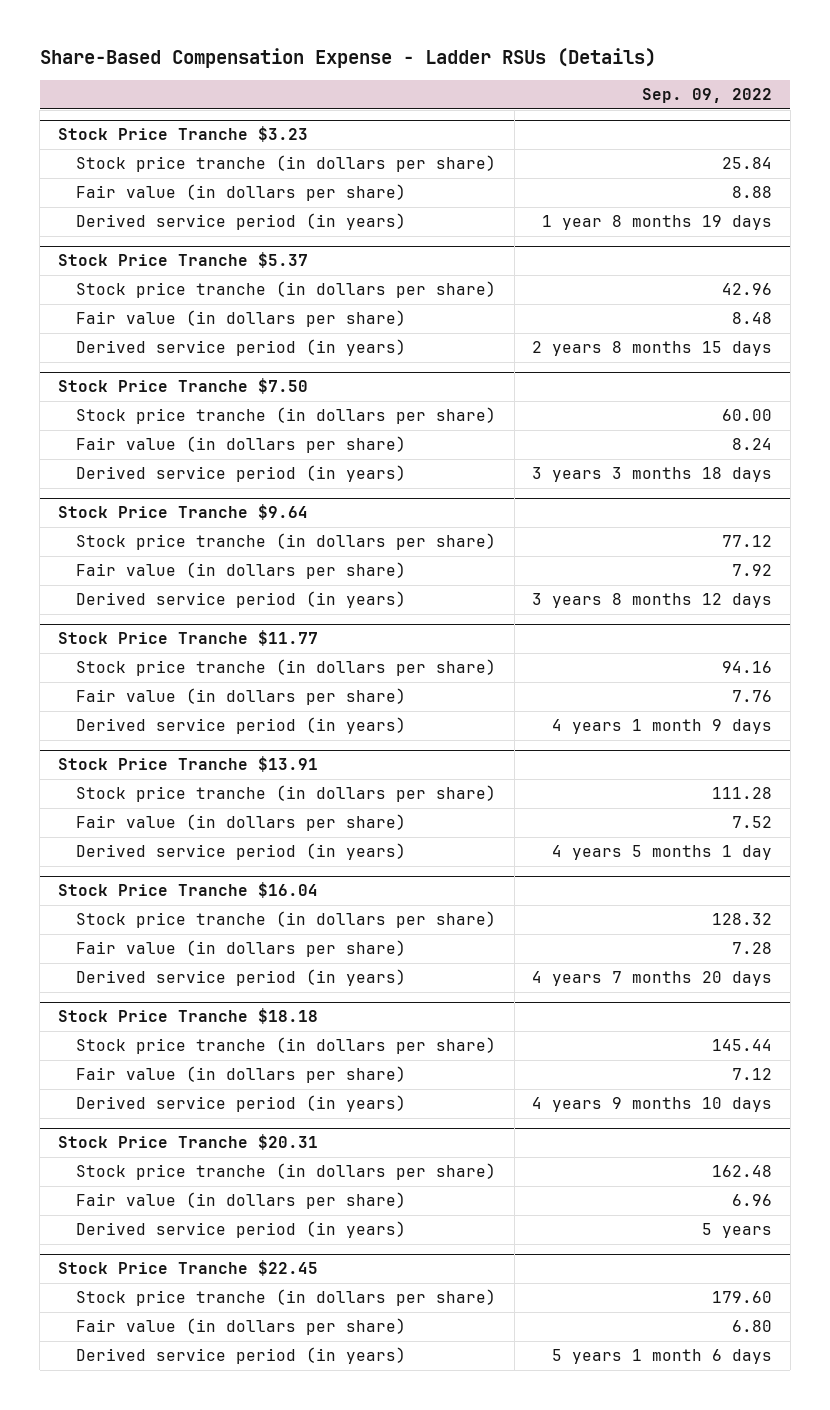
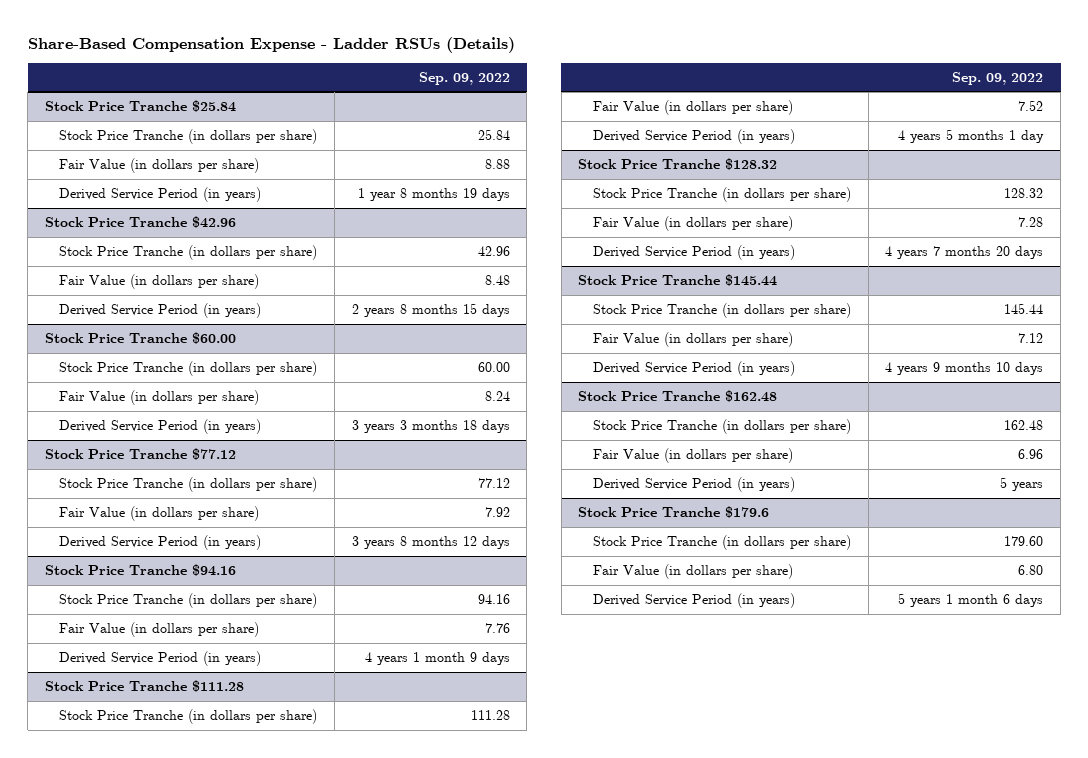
- Stock Price Tranche $3.23
- Stock price tranche (in dollars per share) | 25.84
- Fair value (in dollars per share) | 8.88
- Derived service period (in years) | 1 year 8 months 19 days
- Stock Price Tranche $5.37
- Stock price tranche (in dollars per share) | 42.96
- Fair value (in dollars per share) | 8.48
- Derived service period (in years) | 2 years 8 months 15 days
- Stock Price Tranche $7.50
- Stock price tranche (in dollars per share) | 60.00
- Fair value (in dollars per share) | 8.24
- Derived service period (in years) | 3 years 3 months 18 days
- Stock Price Tranche $9.64
- Stock price tranche (in dollars per share) | 77.12
- Fair value (in dollars per share) | 7.92
- Derived service period (in years) | 3 years 8 months 12 days
- Stock Price Tranche $11.77
- Stock price tranche (in dollars per share) | 94.16
- Fair value (in dollars per share) | 7.76
- Derived service period (in years) | 4 years 1 month 9 days
- Stock Price Tranche $13.91
- Stock price tranche (in dollars per share) | 111.28
- Fair value (in dollars per share) | 7.52
- Derived service period (in years) | 4 years 5 months 1 day
- Stock Price Tranche $16.04
- Stock price tranche (in dollars per share) | 128.32
- Fair value (in dollars per share) | 7.28
- Derived service period (in years) | 4 years 7 months 20 days
- Stock Price Tranche $18.18
- Stock price tranche (in dollars per share) | 145.44
- Fair value (in dollars per share) | 7.12
- Derived service period (in years) | 4 years 9 months 10 days
- Stock Price Tranche $20.31
- Stock price tranche (in dollars per share) | 162.48
- Fair value (in dollars per share) | 6.96
- Derived service period (in years) | 5 years
- Stock Price Tranche $22.45
- Stock price tranche (in dollars per share) | 179.60
- Fair value (in dollars per share) | 6.80
- Derived service period (in years) | 5 years 1 month 6 days
+ Stock Price Tranche $25.84
+ Stock Price Tranche (in dollars per share) | 25.84
+ Fair Value (in dollars per share) | 8.88
+ Derived Service Period (in years) | 1 year 8 months 19 days
+ Stock Price Tranche $42.96
+ Stock Price Tranche (in dollars per share) | 42.96
+ Fair Value (in dollars per share) | 8.48
+ Derived Service Period (in years) | 2 years 8 months 15 days
+ Stock Price Tranche $60.00
+ Stock Price Tranche (in dollars per share) | 60.00
+ Fair Value (in dollars per share) | 8.24
+ Derived Service Period (in years) | 3 years 3 months 18 days
+ Stock Price Tranche $77.12
+ Stock Price Tranche (in dollars per share) | 77.12
+ Fair Value (in dollars per share) | 7.92
+ Derived Service Period (in years) | 3 years 8 months 12 days
+ Stock Price Tranche $94.16
+ Stock Price Tranche (in dollars per share) | 94.16
+ Fair Value (in dollars per share) | 7.76
+ Derived Service Period (in years) | 4 years 1 month 9 days
+ Stock Price Tranche $111.28
+ Stock Price Tranche (in dollars per share) | 111.28
+ Fair Value (in dollars per share) | 7.52
+ Derived Service Period (in years) | 4 years 5 months 1 day
+ Stock Price Tranche $128.32
+ Stock Price Tranche (in dollars per share) | 128.32
+ Fair Value (in dollars per share) | 7.28
+ Derived Service Period (in years) | 4 years 7 months 20 days
+ Stock Price Tranche $145.44
+ Stock Price Tranche (in dollars per share) | 145.44
+ Fair Value (in dollars per share) | 7.12
+ Derived Service Period (in years) | 4 years 9 months 10 days
+ Stock Price Tranche $162.48
+ Stock Price Tranche (in dollars per share) | 162.48
+ Fair Value (in dollars per share) | 6.96
+ Derived Service Period (in years) | 5 years
+ Stock Price Tranche $179.6
+ Stock Price Tranche (in dollars per share) | 179.60
+ Fair Value (in dollars per share) | 6.80
+ Derived Service Period (in years) | 5 years 1 month 6 days

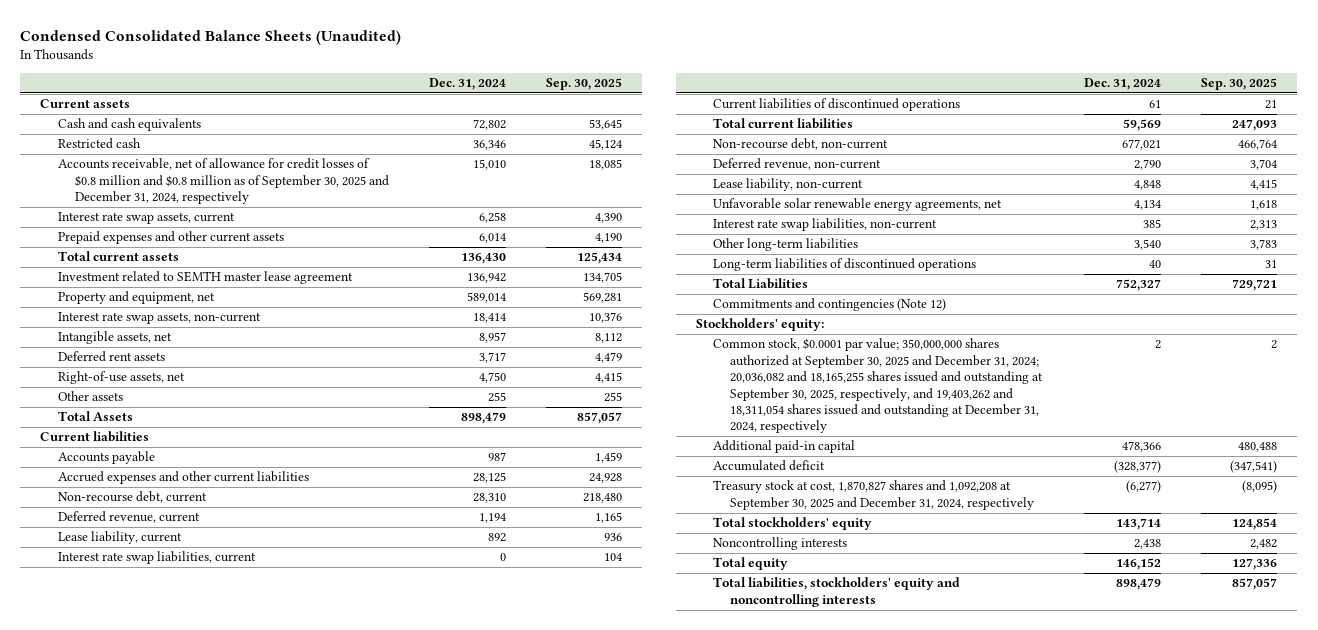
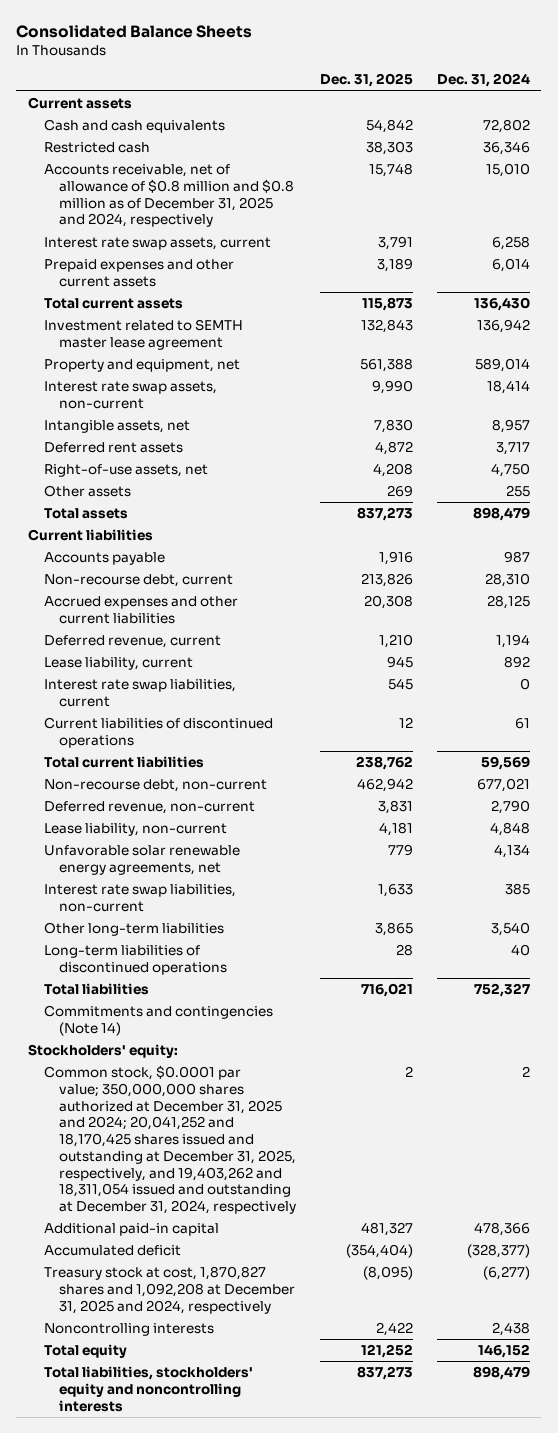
- Condensed Consolidated Balance Sheets (Unaudited)
+ Consolidated Balance Sheets
- | Dec. 31, 2024 | Sep. 30, 2025
+ | Dec. 31, 2025 | Dec. 31, 2024
- Accounts receivable, net of allowance for credit losses of $0.8 million and $0.8 million as of September 30, 2025 and December 31, 2024, respectively | 15,010 | 18,085
+ Accounts receivable, net of allowance of $0.8 million and $0.8 million as of December 31, 2025 and 2024, respectively | 15,748 | 15,010
- Total Assets | 898,479 | 857,057
+ Total assets | 837,273 | 898,479
moved down: Accrued expenses and other current liabilities | 20,308 | 28,125
- Total Liabilities | 752,327 | 729,721
- Commitments and contingencies (Note 12)
+ Total liabilities | 716,021 | 752,327
+ Commitments and contingencies (Note 14)
- Common stock, $0.0001 par value; 350,000,000 shares authorized at September 30, 2025 and December 31, 2024; 20,036,082 and 18,165,255 shares issued and outstanding at September 30, 2025, respectively, and 19,403,262 and 18,311,054 shares issued and outstanding at December 31, 2024, respectively | 2 | 2
+ Common stock, $0.0001 par value; 350,000,000 shares authorized at December 31, 2025 and 2024; 20,041,252 and 18,170,425 shares issued and outstanding at December 31, 2025, respectively, and 19,403,262 and 18,311,054 issued and outstanding at December 31, 2024, respectively | 2 | 2
- Treasury stock at cost, 1,870,827 shares and 1,092,208 at September 30, 2025 and December 31, 2024, respectively | (6,277) | (8,095)
- Total stockholders' equity | 143,714 | 124,854
+ Treasury stock at cost, 1,870,827 shares and 1,092,208 at December 31, 2025 and 2024, respectively | (8,095) | (6,277)

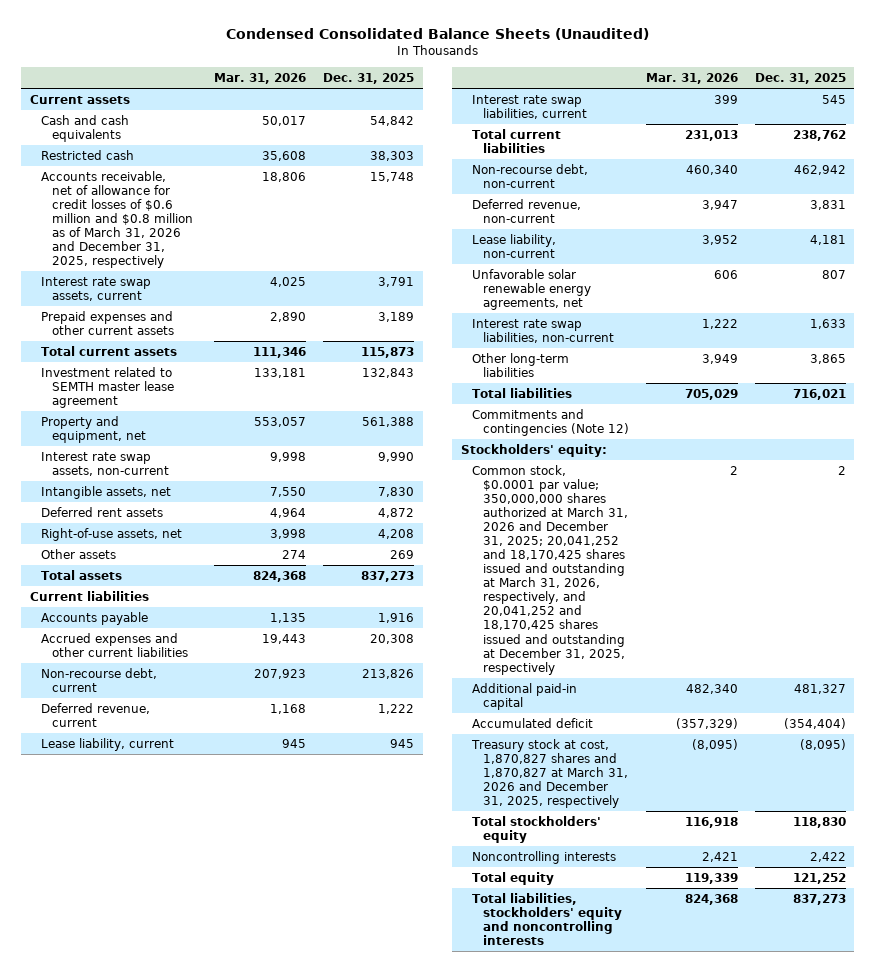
- Consolidated Balance Sheets
+ Condensed Consolidated Balance Sheets (Unaudited)
- | Dec. 31, 2025 | Dec. 31, 2024
+ | Mar. 31, 2026 | Dec. 31, 2025
- Accounts receivable, net of allowance of $0.8 million and $0.8 million as of December 31, 2025 and 2024, respectively | 15,748 | 15,010
+ Accounts receivable, net of allowance for credit losses of $0.6 million and $0.8 million as of March 31, 2026 and December 31, 2025, respectively | 18,806 | 15,748
- Deferred revenue, current | 1,210 | 1,194
moved down: Non-recourse debt, current | 207,923 | 213,826
+ Deferred revenue, current | 1,168 | 1,222
- Current liabilities of discontinued operations | 12 | 61
- Unfavorable solar renewable energy agreements, net | 779 | 4,134
+ Unfavorable solar renewable energy agreements, net | 606 | 807
- Long-term liabilities of discontinued operations | 28 | 40
- Commitments and contingencies (Note 14)
+ Commitments and contingencies (Note 12)
- Common stock, $0.0001 par value; 350,000,000 shares authorized at December 31, 2025 and 2024; 20,041,252 and 18,170,425 shares issued and outstanding at December 31, 2025, respectively, and 19,403,262 and 18,311,054 issued and outstanding at December 31, 2024, respectively | 2 | 2
+ Common stock, $0.0001 par value; 350,000,000 shares authorized at March 31, 2026 and December 31, 2025; 20,041,252 and 18,170,425 shares issued and outstanding at March 31, 2026, respectively, and 20,041,252 and 18,170,425 shares issued and outstanding at December 31, 2025, respectively | 2 | 2
- Treasury stock at cost, 1,870,827 shares and 1,092,208 at December 31, 2025 and 2024, respectively | (8,095) | (6,277)
+ Treasury stock at cost, 1,870,827 shares and 1,870,827 at March 31, 2026 and December 31, 2025, respectively | (8,095) | (8,095)
+ Total stockholders' equity | 116,918 | 118,830

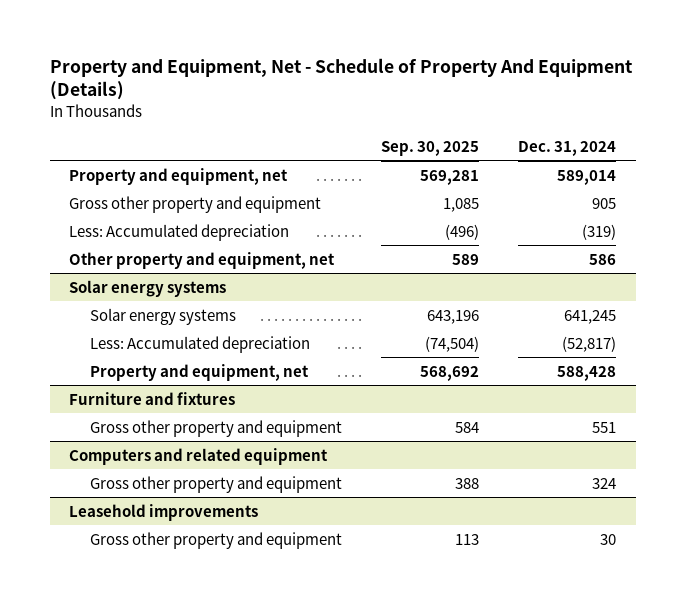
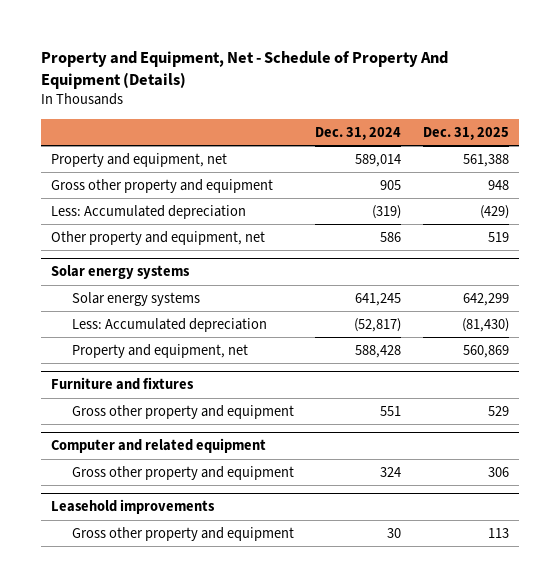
- | Sep. 30, 2025 | Dec. 31, 2024
+ | Dec. 31, 2024 | Dec. 31, 2025
- Computers and related equipment
+ Computer and related equipment

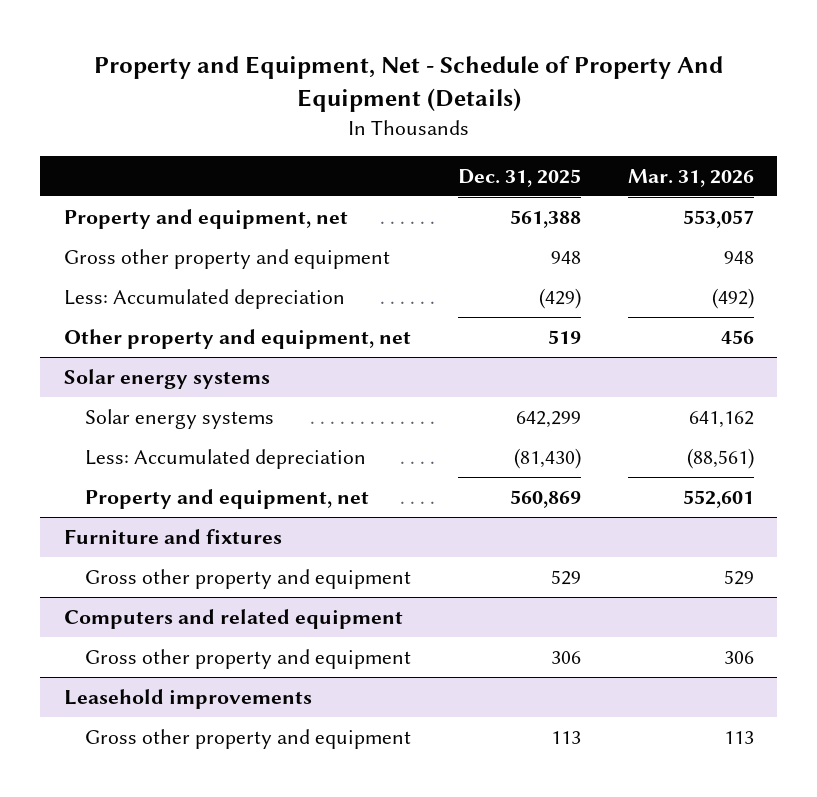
- | Dec. 31, 2024 | Dec. 31, 2025
+ | Dec. 31, 2025 | Mar. 31, 2026
- Computer and related equipment
+ Computers and related equipment

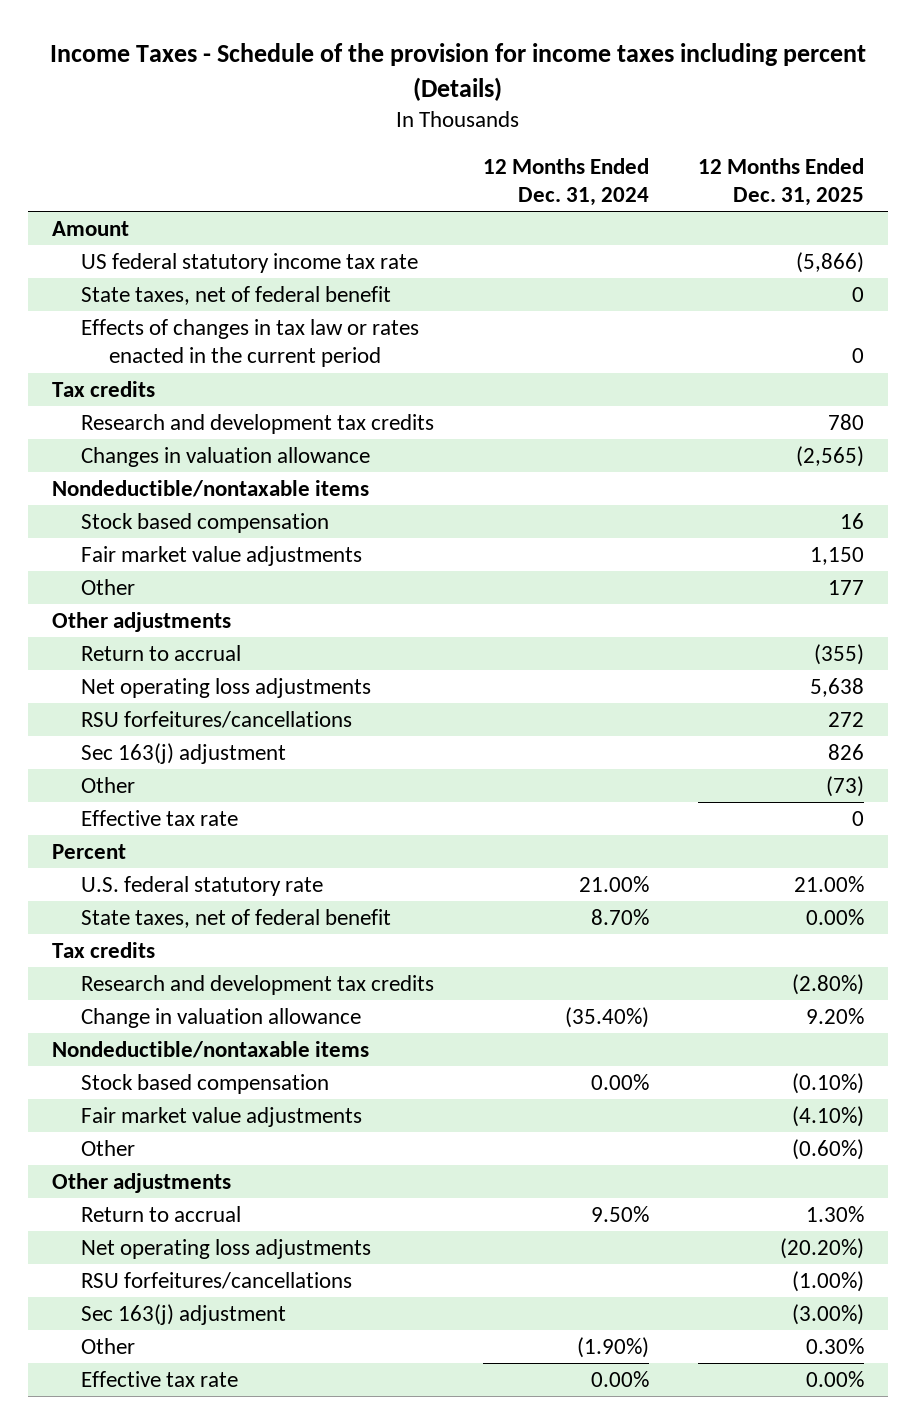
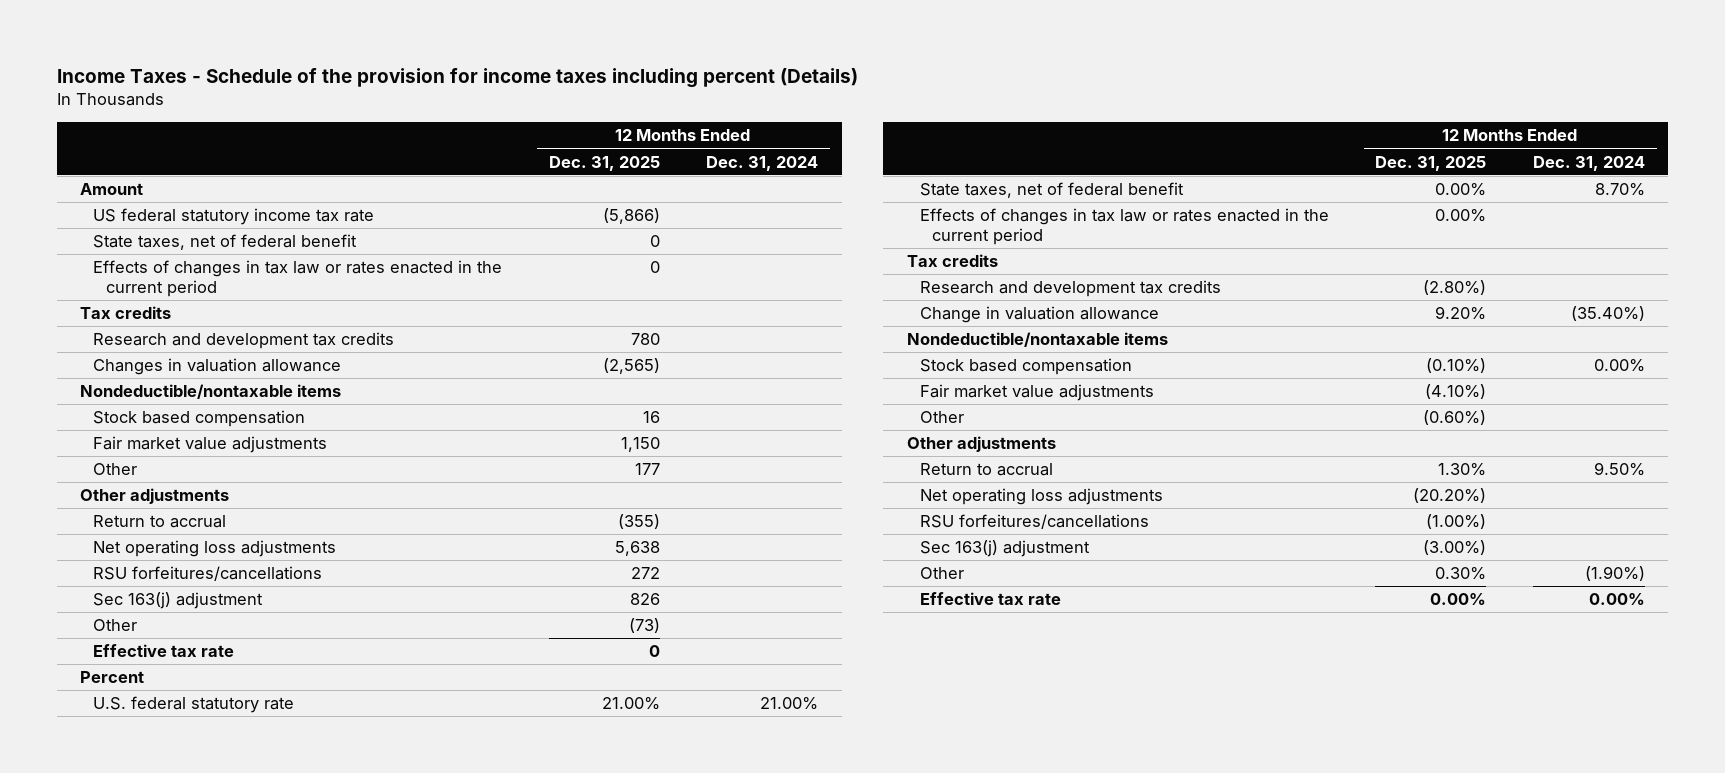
- | 12 Months Ended Dec. 31, 2024 | 12 Months Ended Dec. 31, 2025
+ | 12 Months Ended Dec. 31, 2025 | 12 Months Ended Dec. 31, 2024
+ Effects of changes in tax law or rates enacted in the current period | 0.00% |

